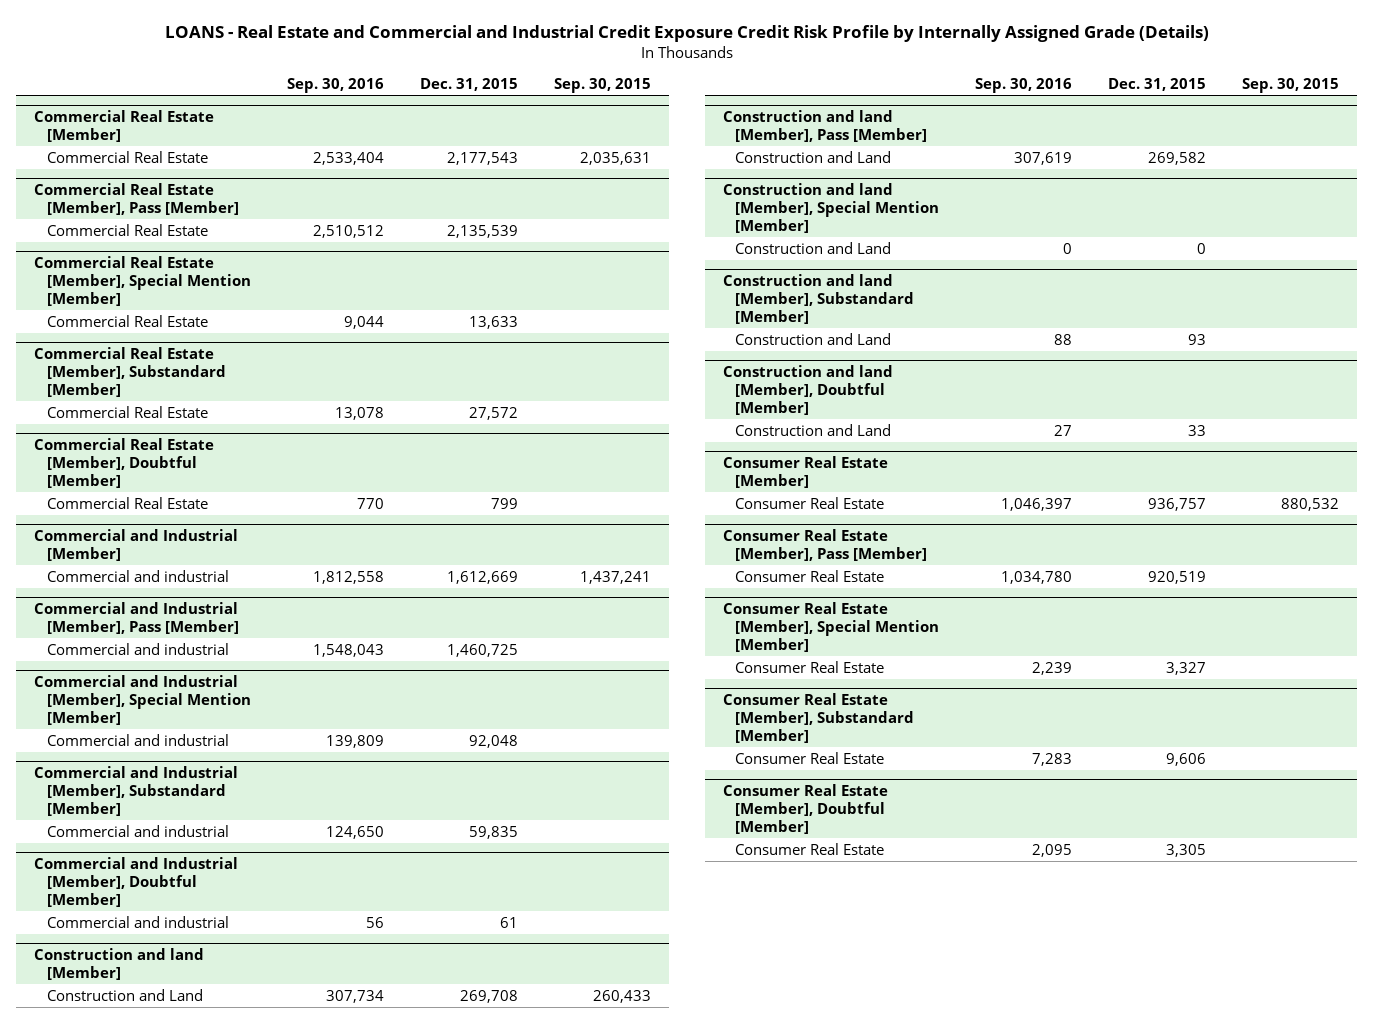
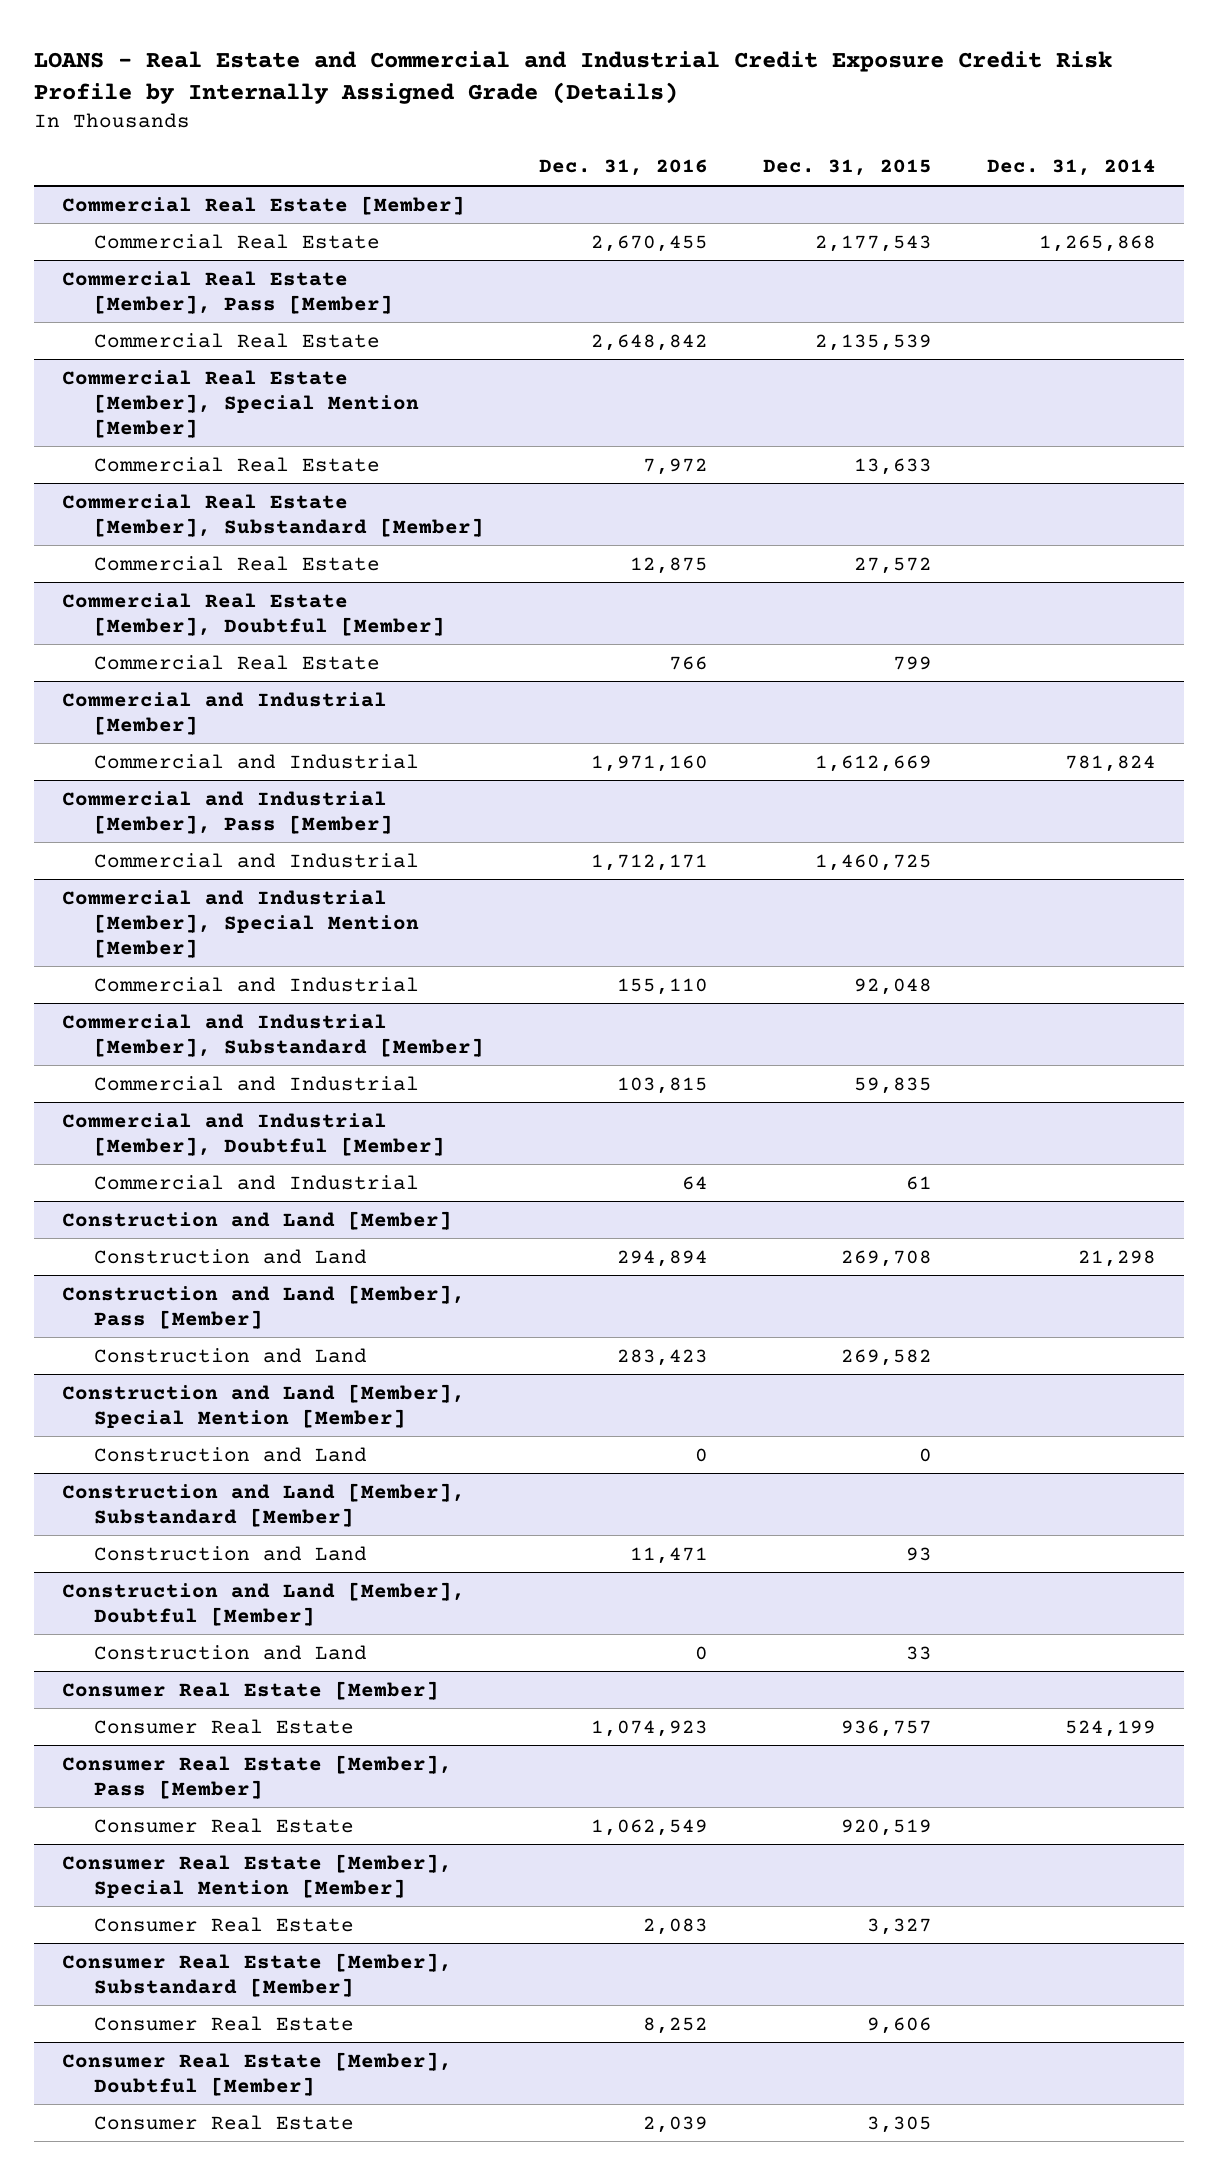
- | Sep. 30, 2016 | Dec. 31, 2015 | Sep. 30, 2015
+ | Dec. 31, 2016 | Dec. 31, 2015 | Dec. 31, 2014
@ Commercial and Industrial [Member]
- Commercial and industrial | 1,812,558 | 1,612,669 | 1,437,241
+ Commercial and Industrial | 1,971,160 | 1,612,669 | 781,824
@ Commercial and Industrial [Member], Pass [Member]
- Commercial and industrial | 1,548,043 | 1,460,725 |
+ Commercial and Industrial | 1,712,171 | 1,460,725 |
@ Commercial and Industrial [Member], Special Mention [Member]
- Commercial and industrial | 139,809 | 92,048 |
+ Commercial and Industrial | 155,110 | 92,048 |
@ Commercial and Industrial [Member], Substandard [Member]
- Commercial and industrial | 124,650 | 59,835 |
+ Commercial and Industrial | 103,815 | 59,835 |
@ Commercial and Industrial [Member], Doubtful [Member]
- Commercial and industrial | 56 | 61 |
- Construction and land [Member]
@ Commercial and Industrial [Member], Doubtful [Member]
+ Commercial and Industrial | 64 | 61 |
+ Construction and Land [Member]
- Construction and land [Member], Pass [Member]
+ Construction and Land [Member], Pass [Member]
- Construction and land [Member], Special Mention [Member]
+ Construction and Land [Member], Special Mention [Member]
- Construction and land [Member], Substandard [Member]
+ Construction and Land [Member], Substandard [Member]
- Construction and land [Member], Doubtful [Member]
+ Construction and Land [Member], Doubtful [Member]

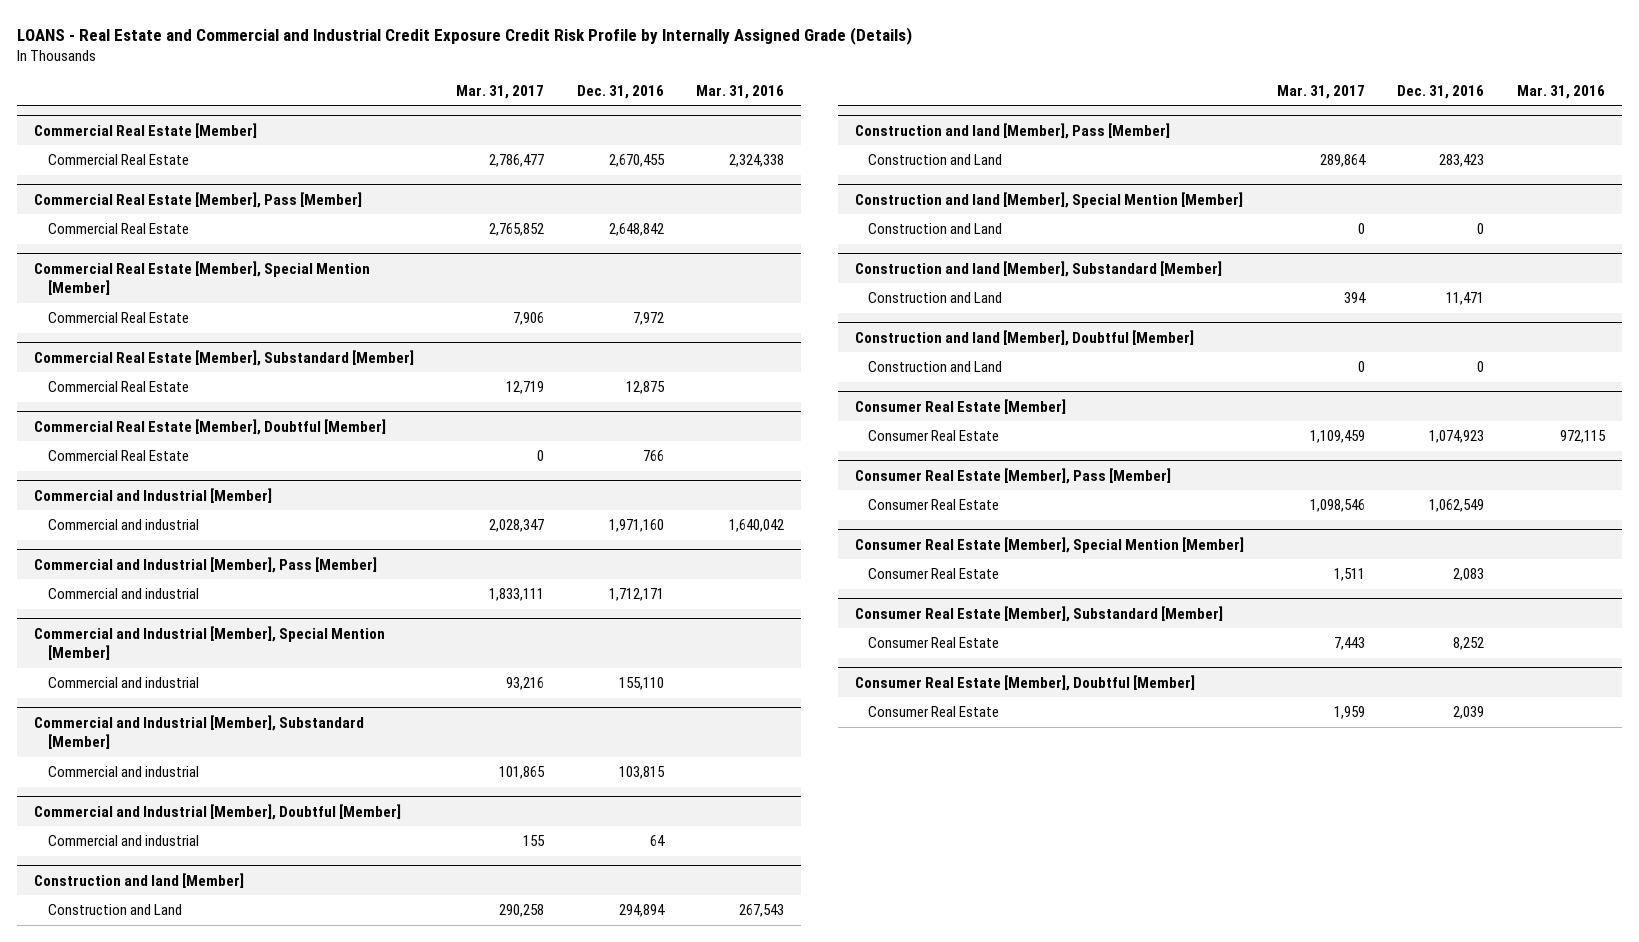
- | Dec. 31, 2016 | Dec. 31, 2015 | Dec. 31, 2014
+ | Mar. 31, 2017 | Dec. 31, 2016 | Mar. 31, 2016
@ Commercial and Industrial [Member]
- Commercial and Industrial | 1,971,160 | 1,612,669 | 781,824
+ Commercial and industrial | 2,028,347 | 1,971,160 | 1,640,042
@ Commercial and Industrial [Member], Pass [Member]
- Commercial and Industrial | 1,712,171 | 1,460,725 |
+ Commercial and industrial | 1,833,111 | 1,712,171 |
@ Commercial and Industrial [Member], Special Mention [Member]
- Commercial and Industrial | 155,110 | 92,048 |
+ Commercial and industrial | 93,216 | 155,110 |
@ Commercial and Industrial [Member], Substandard [Member]
- Commercial and Industrial | 103,815 | 59,835 |
+ Commercial and industrial | 101,865 | 103,815 |
@ Commercial and Industrial [Member], Doubtful [Member]
- Commercial and Industrial | 64 | 61 |
- Construction and Land [Member]
@ Commercial and Industrial [Member], Doubtful [Member]
+ Commercial and industrial | 155 | 64 |
+ Construction and land [Member]
- Construction and Land [Member], Pass [Member]
+ Construction and land [Member], Pass [Member]
- Construction and Land [Member], Special Mention [Member]
+ Construction and land [Member], Special Mention [Member]
- Construction and Land [Member], Substandard [Member]
+ Construction and land [Member], Substandard [Member]
- Construction and Land [Member], Doubtful [Member]
+ Construction and land [Member], Doubtful [Member]

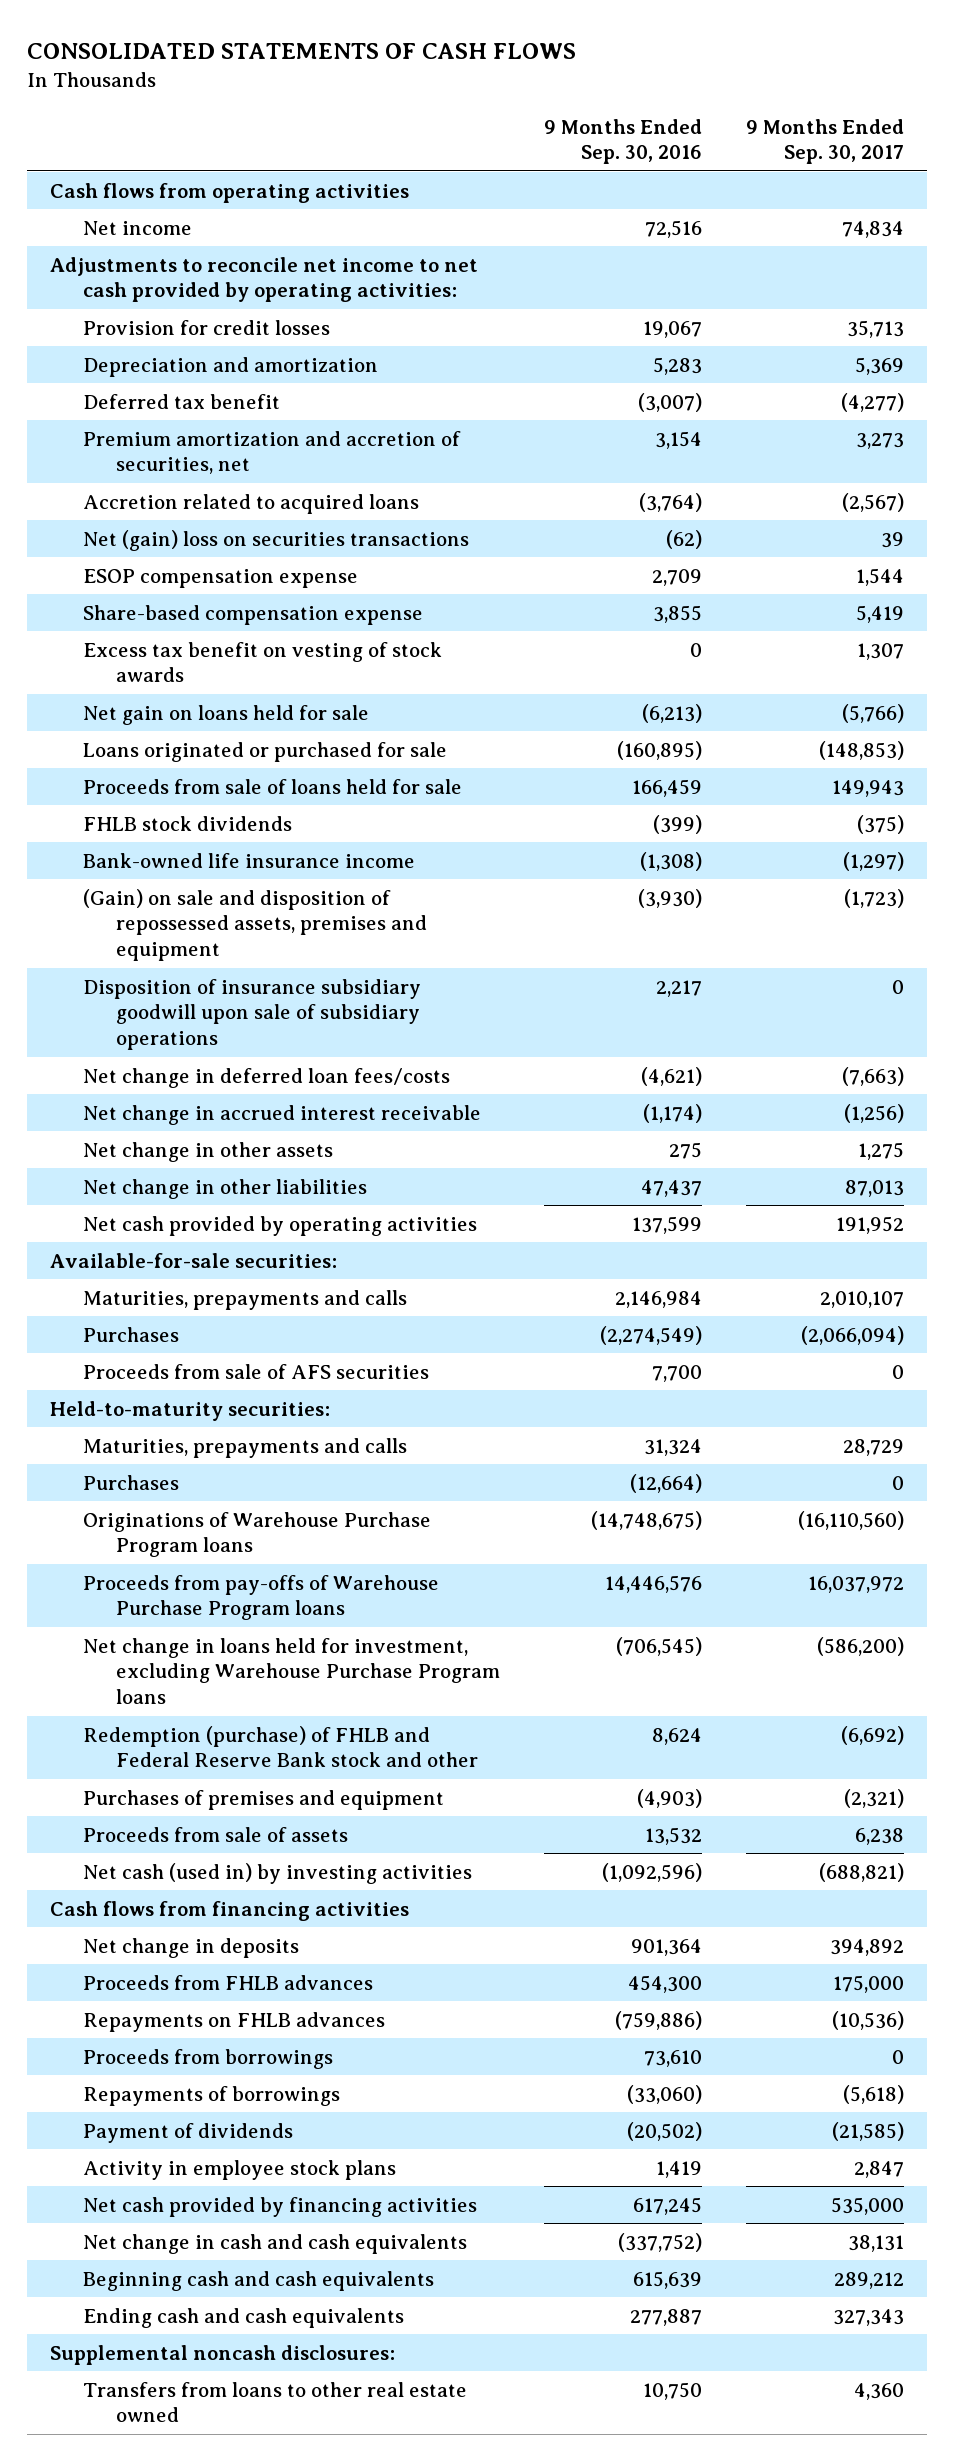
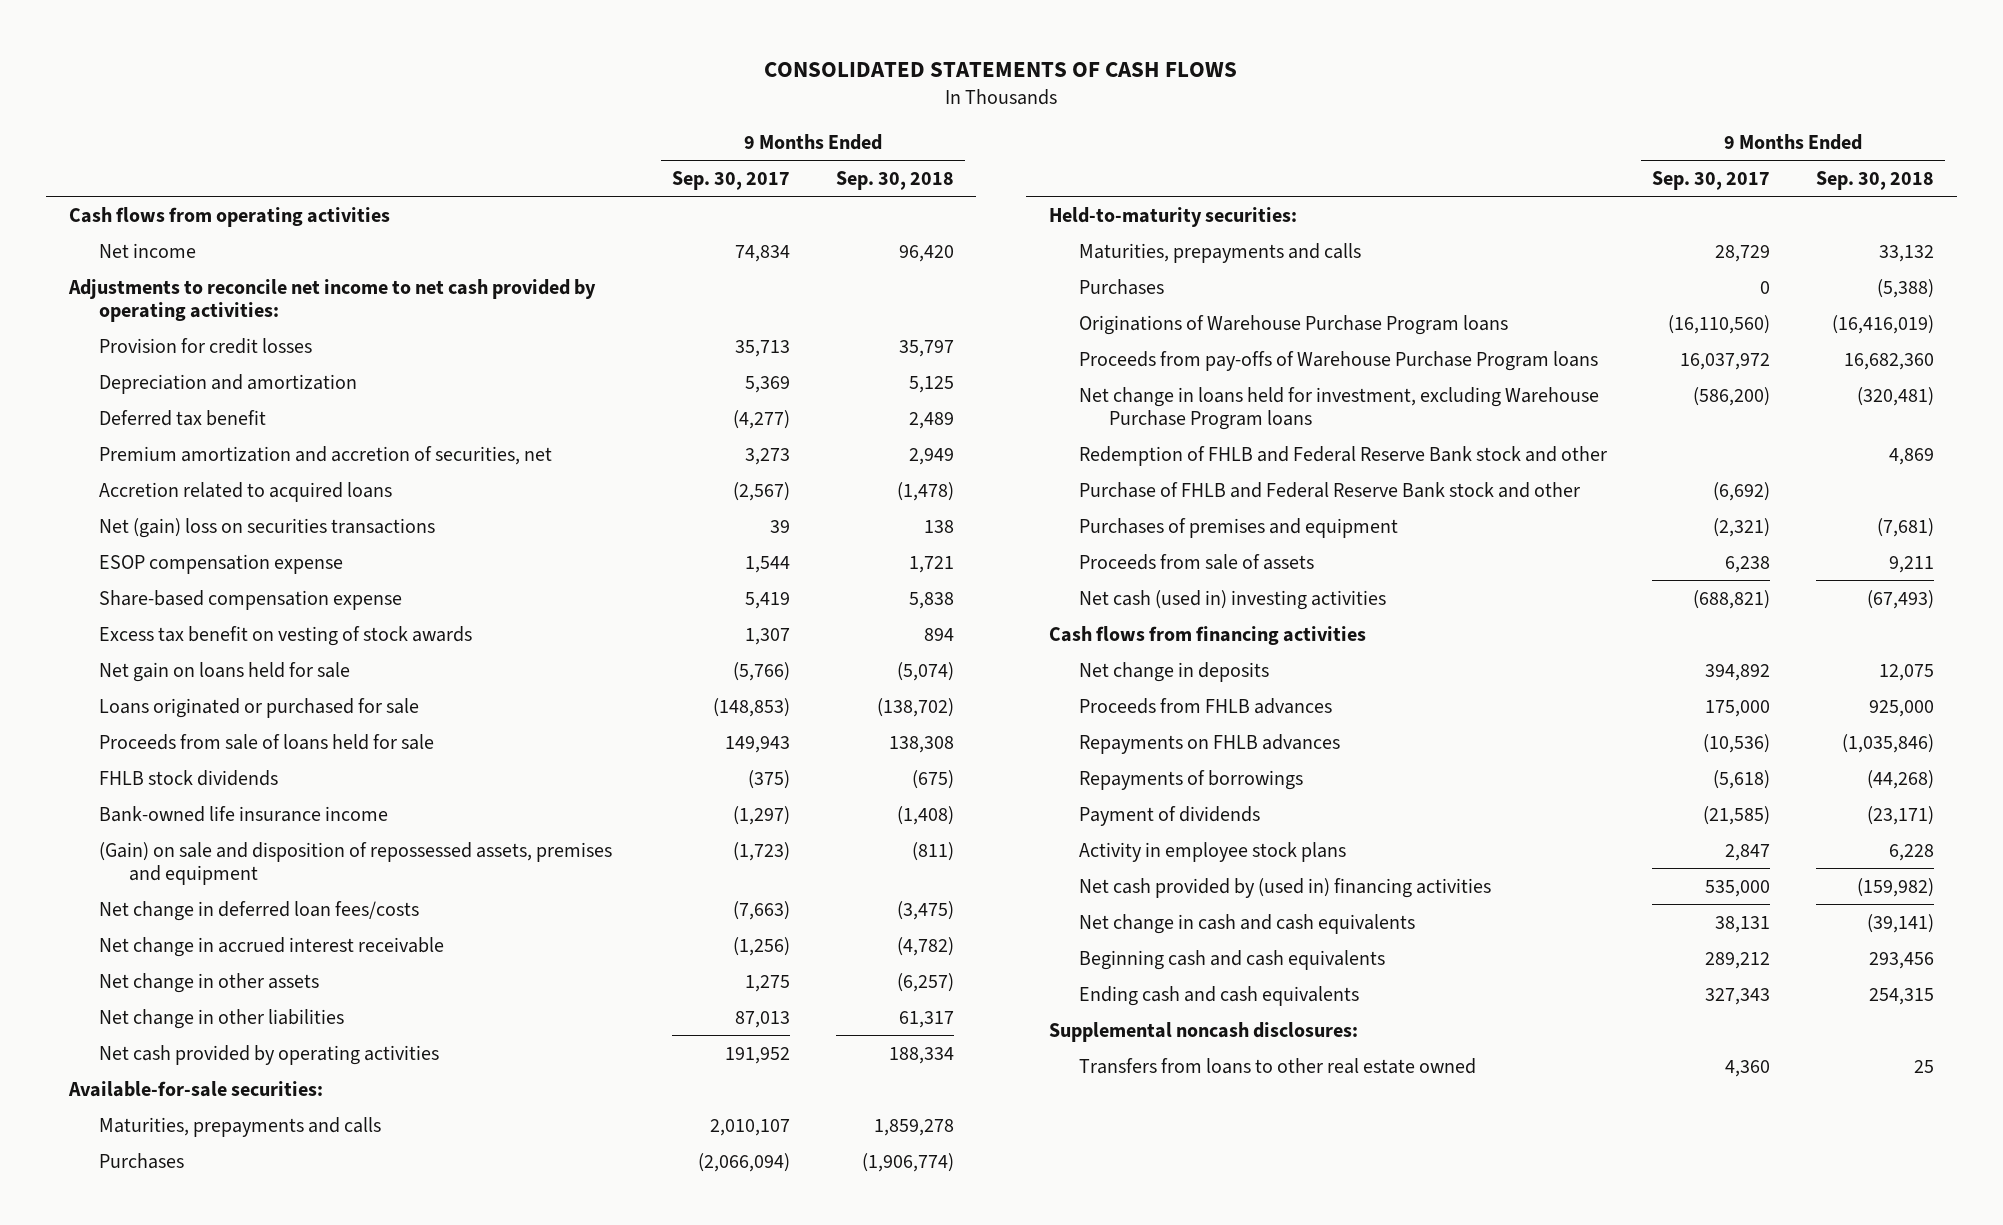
- | 9 Months Ended Sep. 30, 2016 | 9 Months Ended Sep. 30, 2017
+ | 9 Months Ended Sep. 30, 2017 | 9 Months Ended Sep. 30, 2018
- Disposition of insurance subsidiary goodwill upon sale of subsidiary operations | 2,217 | 0
- Proceeds from sale of AFS securities | 7,700 | 0
- Redemption (purchase) of FHLB and Federal Reserve Bank stock and other | 8,624 | (6,692)
+ Redemption of FHLB and Federal Reserve Bank stock and other | | 4,869
+ Purchase of FHLB and Federal Reserve Bank stock and other | (6,692) |
- Net cash (used in) by investing activities | (1,092,596) | (688,821)
+ Net cash (used in) investing activities | (688,821) | (67,493)
- Proceeds from borrowings | 73,610 | 0
- Net cash provided by financing activities | 617,245 | 535,000
+ Net cash provided by (used in) financing activities | 535,000 | (159,982)

